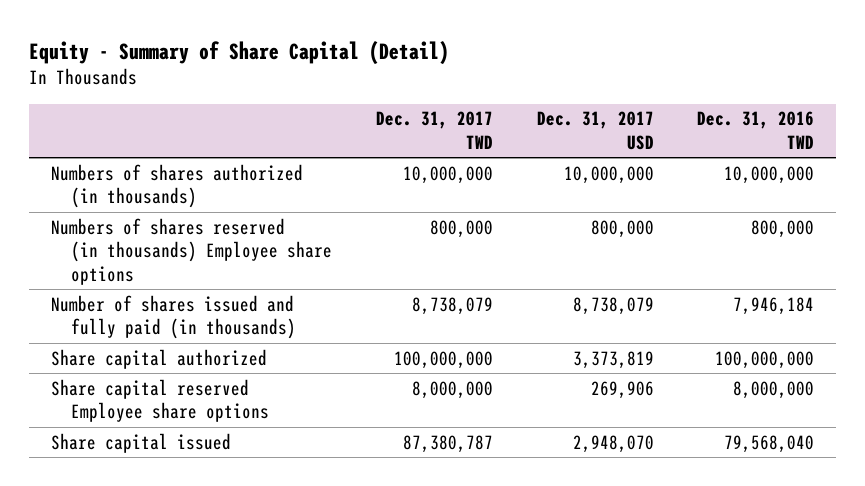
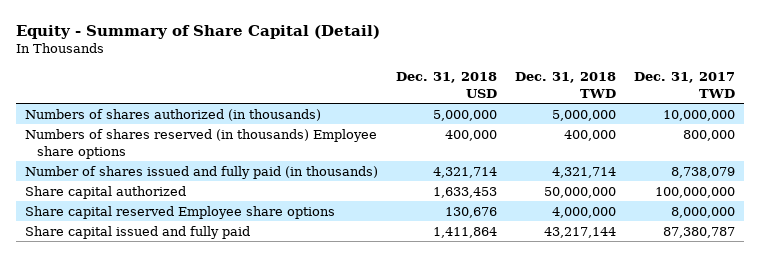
- | Dec. 31, 2017 TWD | Dec. 31, 2017 USD | Dec. 31, 2016 TWD
+ | Dec. 31, 2018 USD | Dec. 31, 2018 TWD | Dec. 31, 2017 TWD
- Share capital issued | 87,380,787 | 2,948,070 | 79,568,040
+ Share capital issued and fully paid | 1,411,864 | 43,217,144 | 87,380,787

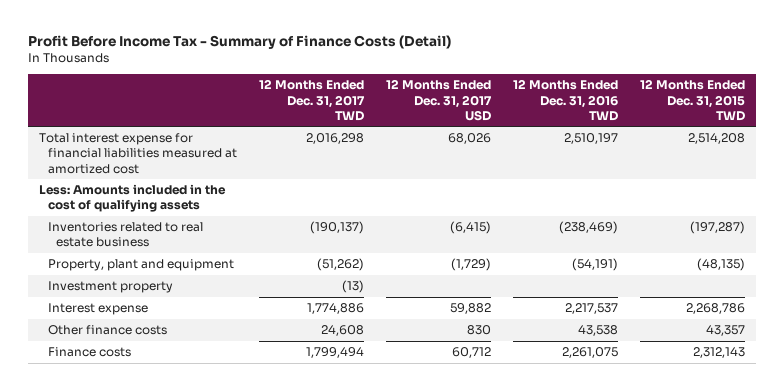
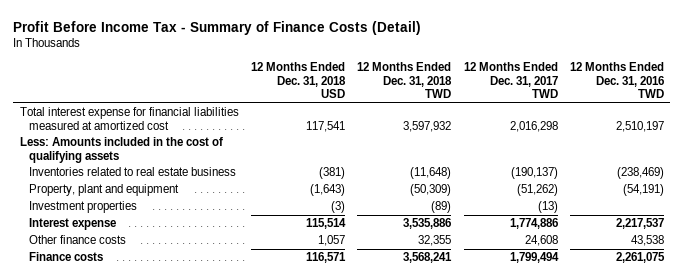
- | 12 Months Ended Dec. 31, 2017 TWD | 12 Months Ended Dec. 31, 2017 USD | 12 Months Ended Dec. 31, 2016 TWD | 12 Months Ended Dec. 31, 2015 TWD
+ | 12 Months Ended Dec. 31, 2018 USD | 12 Months Ended Dec. 31, 2018 TWD | 12 Months Ended Dec. 31, 2017 TWD | 12 Months Ended Dec. 31, 2016 TWD
- Investment property | (13) | | |
+ Investment properties | (3) | (89) | (13) |

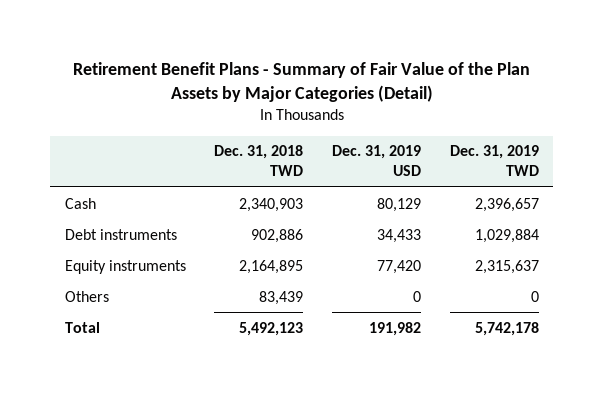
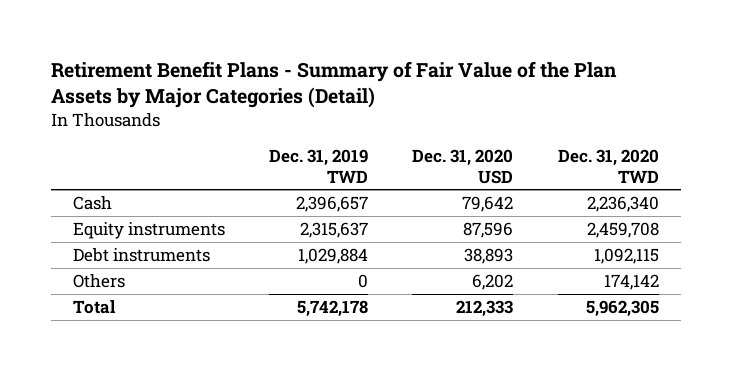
- | Dec. 31, 2018 TWD | Dec. 31, 2019 USD | Dec. 31, 2019 TWD
+ | Dec. 31, 2019 TWD | Dec. 31, 2020 USD | Dec. 31, 2020 TWD
moved down: Debt instruments | 1,029,884 | 38,893 | 1,092,115

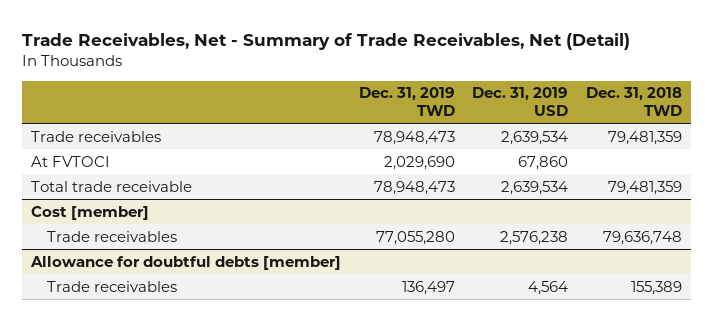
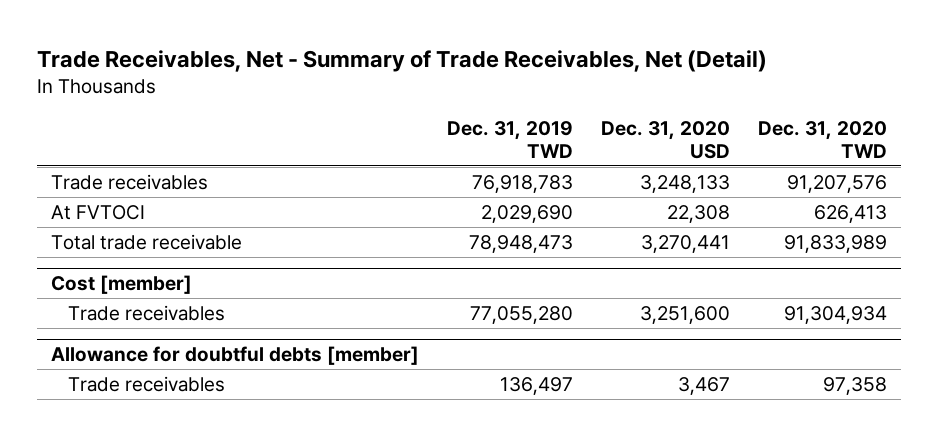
- | Dec. 31, 2019 TWD | Dec. 31, 2019 USD | Dec. 31, 2018 TWD
+ | Dec. 31, 2019 TWD | Dec. 31, 2020 USD | Dec. 31, 2020 TWD
- Trade receivables | 78,948,473 | 2,639,534 | 79,481,359
+ Trade receivables | 76,918,783 | 3,248,133 | 91,207,576

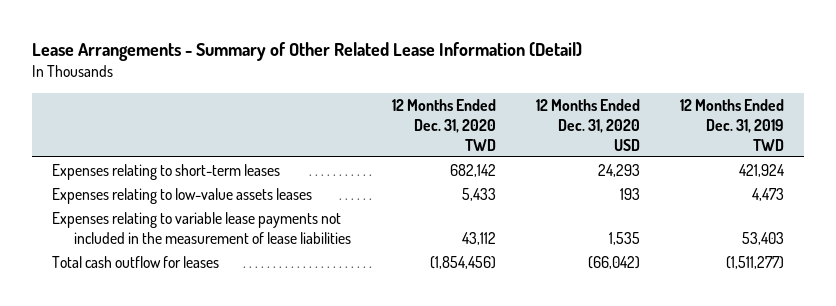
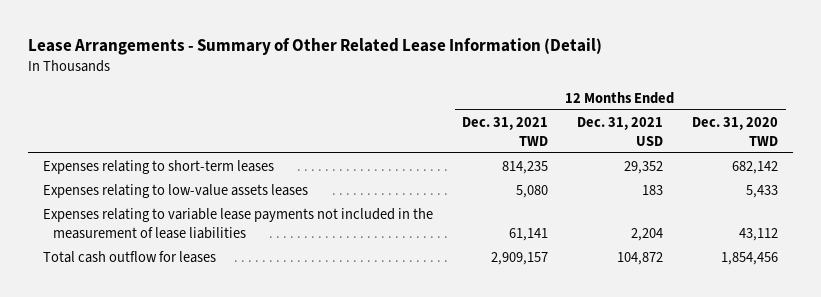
- | 12 Months Ended Dec. 31, 2020 TWD | 12 Months Ended Dec. 31, 2020 USD | 12 Months Ended Dec. 31, 2019 TWD
+ | 12 Months Ended Dec. 31, 2021 TWD | 12 Months Ended Dec. 31, 2021 USD | 12 Months Ended Dec. 31, 2020 TWD
- Total cash outflow for leases | (1,854,456) | (66,042) | (1,511,277)
+ Total cash outflow for leases | 2,909,157 | 104,872 | 1,854,456

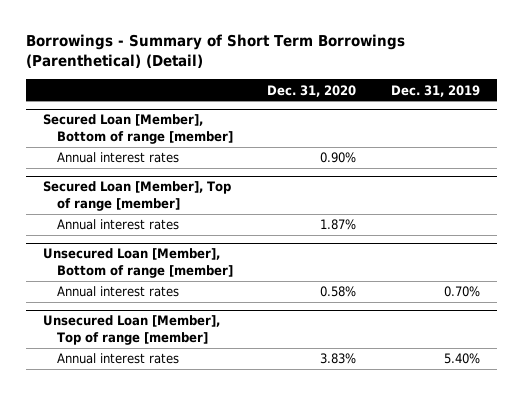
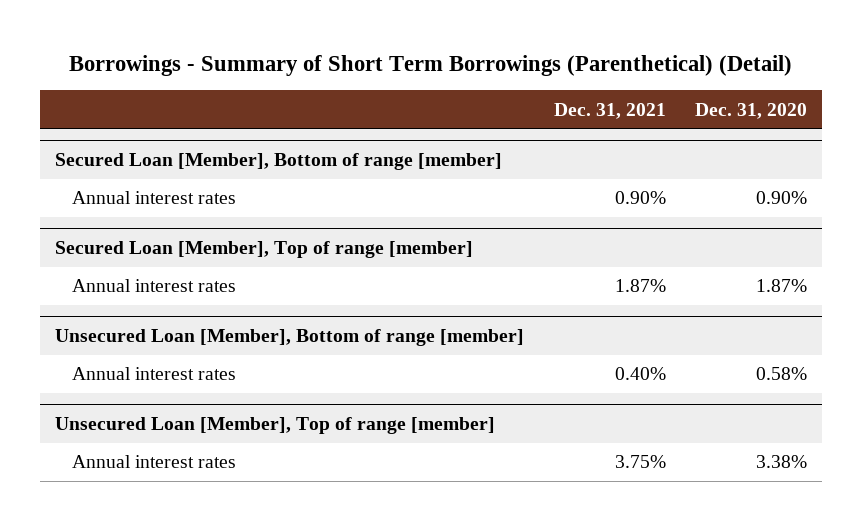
- | Dec. 31, 2020 | Dec. 31, 2019
+ | Dec. 31, 2021 | Dec. 31, 2020
@ Unsecured Loan [Member], Top of range [member]
- Annual interest rates | 3.83% | 5.40%
+ Annual interest rates | 3.75% | 3.38%

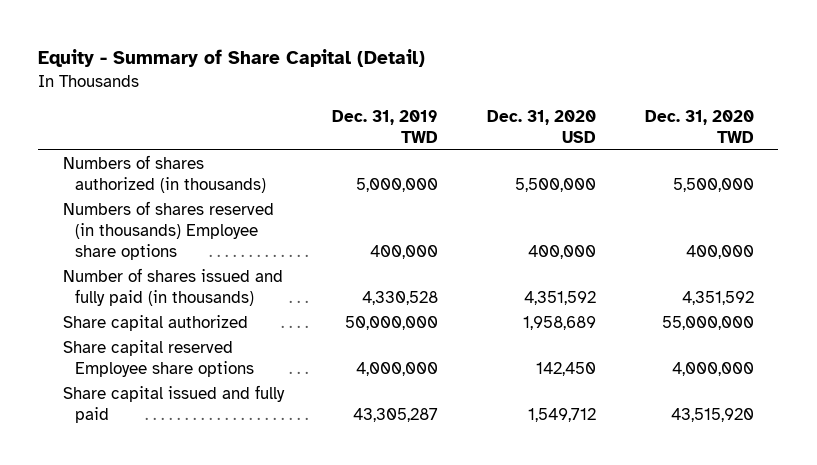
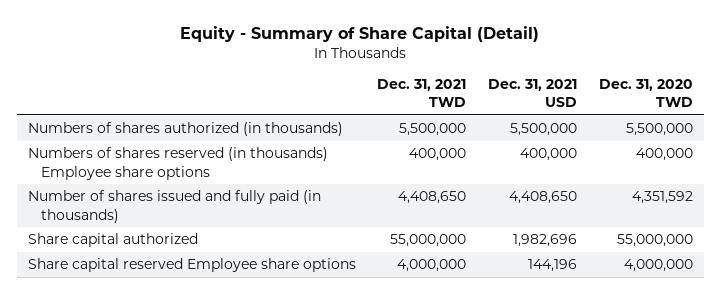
- | Dec. 31, 2019 TWD | Dec. 31, 2020 USD | Dec. 31, 2020 TWD
+ | Dec. 31, 2021 TWD | Dec. 31, 2021 USD | Dec. 31, 2020 TWD
- Share capital issued and fully paid | 43,305,287 | 1,549,712 | 43,515,920

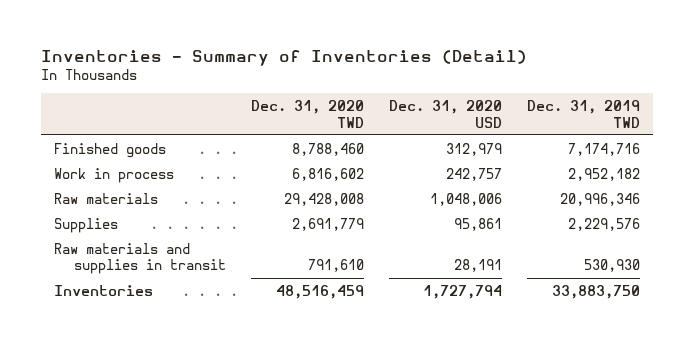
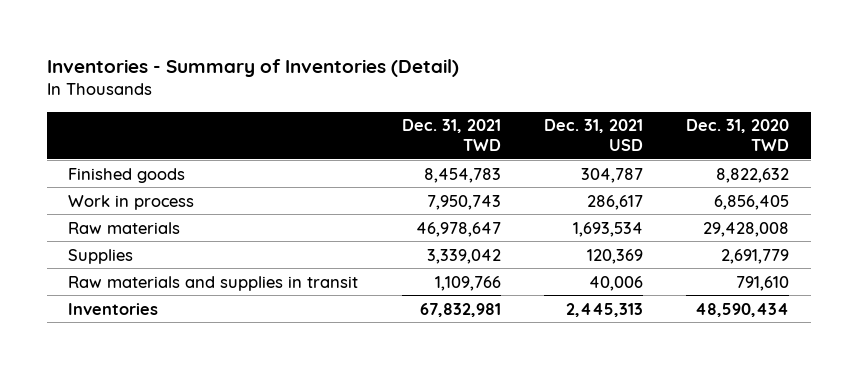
- | Dec. 31, 2020 TWD | Dec. 31, 2020 USD | Dec. 31, 2019 TWD
+ | Dec. 31, 2021 TWD | Dec. 31, 2021 USD | Dec. 31, 2020 TWD
- Finished goods | 8,788,460 | 312,979 | 7,174,716
- Work in process | 6,816,602 | 242,757 | 2,952,182
+ Finished goods | 8,454,783 | 304,787 | 8,822,632
+ Work in process | 7,950,743 | 286,617 | 6,856,405
- Inventories | 48,516,459 | 1,727,794 | 33,883,750
+ Inventories | 67,832,981 | 2,445,313 | 48,590,434

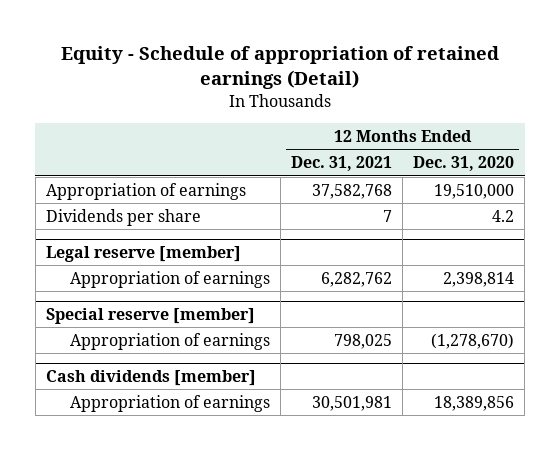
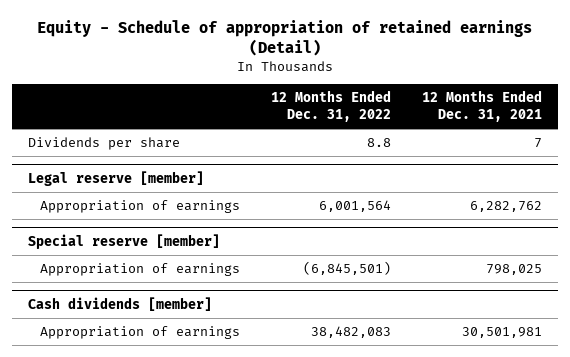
- | 12 Months Ended Dec. 31, 2021 | 12 Months Ended Dec. 31, 2020
+ | 12 Months Ended Dec. 31, 2022 | 12 Months Ended Dec. 31, 2021
- Appropriation of earnings | 37,582,768 | 19,510,000

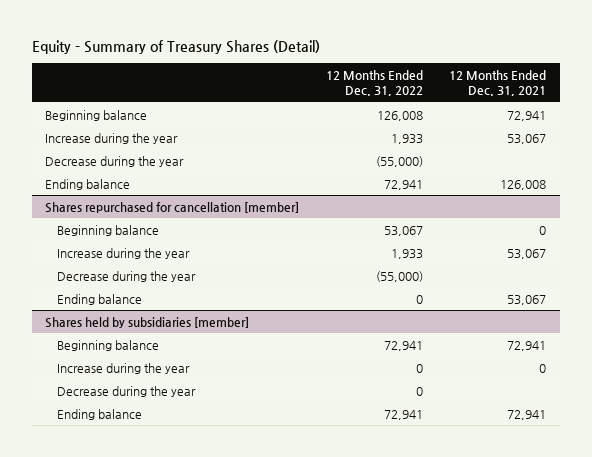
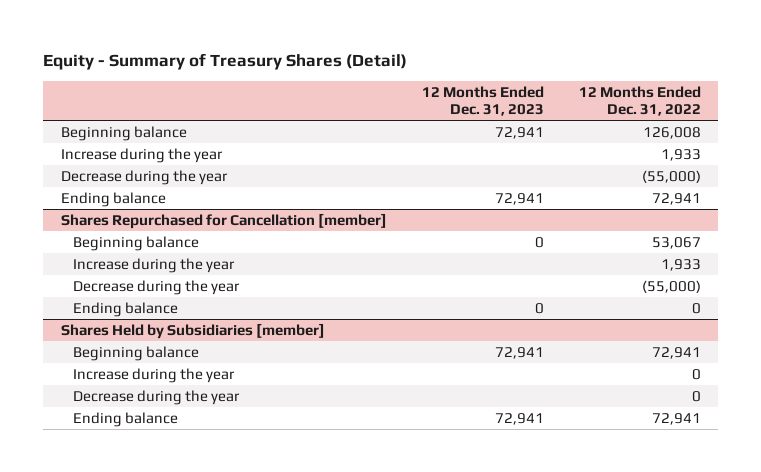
- | 12 Months Ended Dec. 31, 2022 | 12 Months Ended Dec. 31, 2021
+ | 12 Months Ended Dec. 31, 2023 | 12 Months Ended Dec. 31, 2022
- Shares repurchased for cancellation [member]
+ Shares Repurchased for Cancellation [member]
- Shares held by subsidiaries [member]
+ Shares Held by Subsidiaries [member]

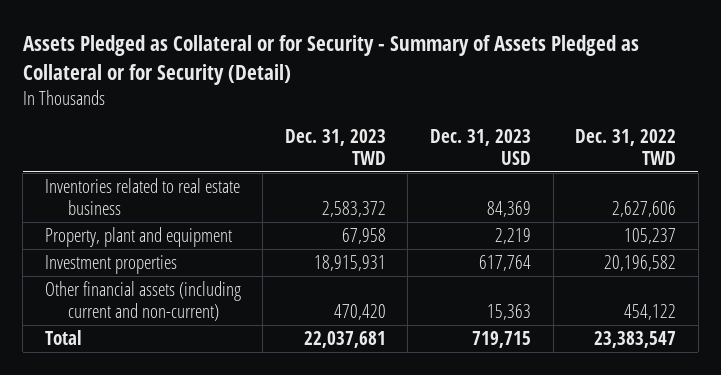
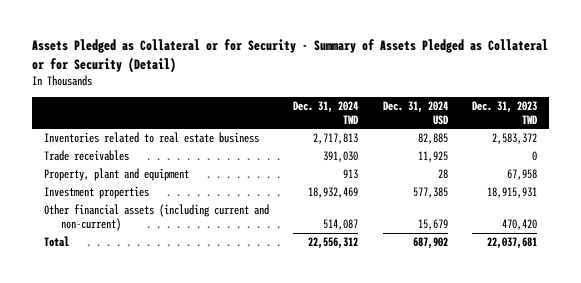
- | Dec. 31, 2023 TWD | Dec. 31, 2023 USD | Dec. 31, 2022 TWD
+ | Dec. 31, 2024 TWD | Dec. 31, 2024 USD | Dec. 31, 2023 TWD
+ Trade receivables | 391,030 | 11,925 | 0

